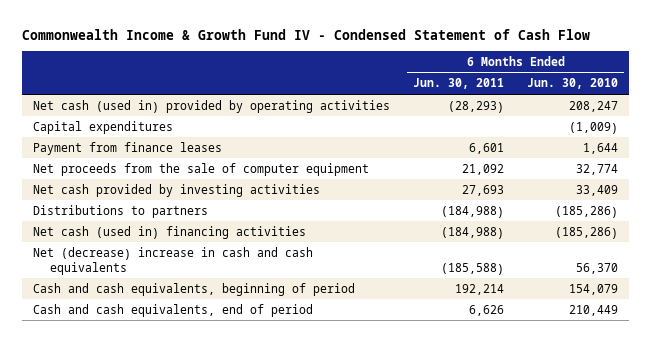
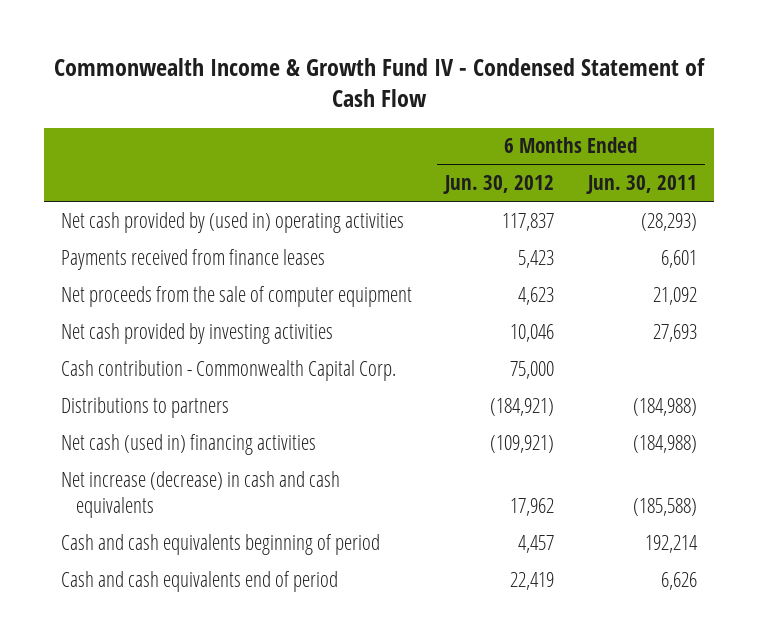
- | 6 Months Ended Jun. 30, 2011 | 6 Months Ended Jun. 30, 2010
+ | 6 Months Ended Jun. 30, 2012 | 6 Months Ended Jun. 30, 2011
- Net cash (used in) provided by operating activities | (28,293) | 208,247
- Capital expenditures | | (1,009)
- Payment from finance leases | 6,601 | 1,644
+ Net cash provided by (used in) operating activities | 117,837 | (28,293)
+ Payments received from finance leases | 5,423 | 6,601
+ Cash contribution - Commonwealth Capital Corp. | 75,000 |
- Net (decrease) increase in cash and cash equivalents | (185,588) | 56,370
- Cash and cash equivalents, beginning of period | 192,214 | 154,079
- Cash and cash equivalents, end of period | 6,626 | 210,449
+ Net increase (decrease) in cash and cash equivalents | 17,962 | (185,588)
+ Cash and cash equivalents beginning of period | 4,457 | 192,214
+ Cash and cash equivalents end of period | 22,419 | 6,626

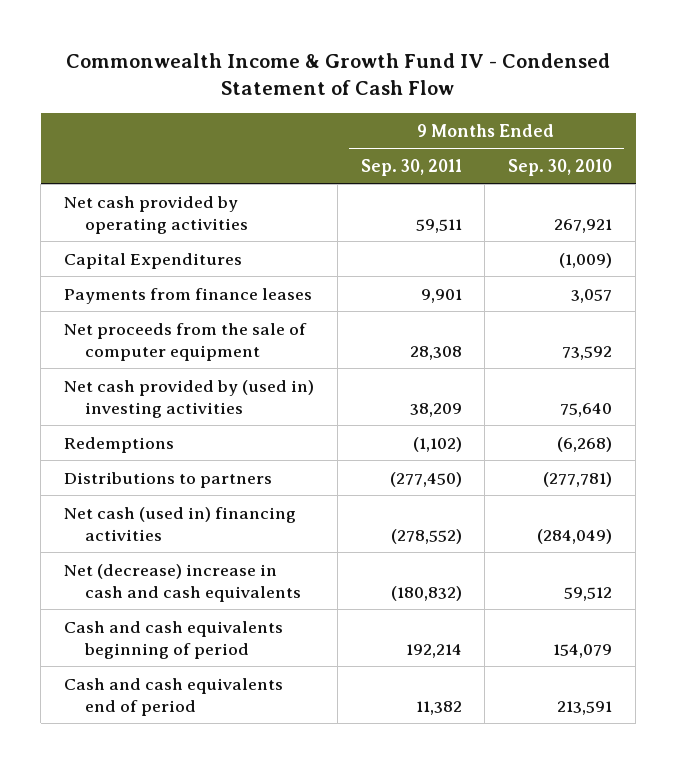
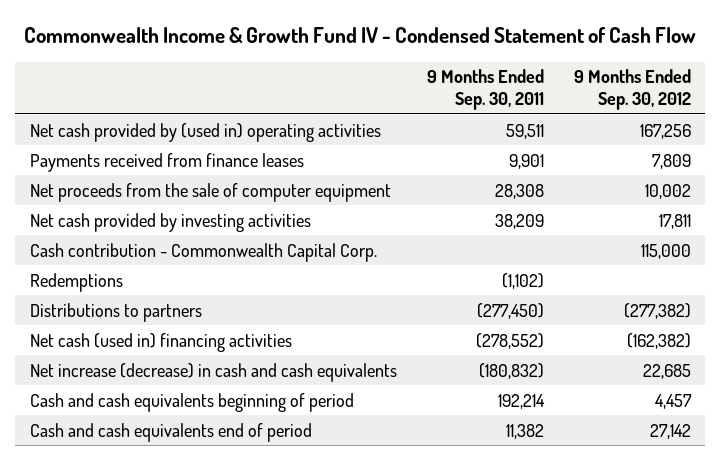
- | 9 Months Ended Sep. 30, 2011 | 9 Months Ended Sep. 30, 2010
+ | 9 Months Ended Sep. 30, 2011 | 9 Months Ended Sep. 30, 2012
- Net cash provided by operating activities | 59,511 | 267,921
- Capital Expenditures | | (1,009)
- Payments from finance leases | 9,901 | 3,057
+ Net cash provided by (used in) operating activities | 59,511 | 167,256
+ Payments received from finance leases | 9,901 | 7,809
- Net cash provided by (used in) investing activities | 38,209 | 75,640
+ Net cash provided by investing activities | 38,209 | 17,811
+ Cash contribution - Commonwealth Capital Corp. | | 115,000
- Net (decrease) increase in cash and cash equivalents | (180,832) | 59,512
+ Net increase (decrease) in cash and cash equivalents | (180,832) | 22,685

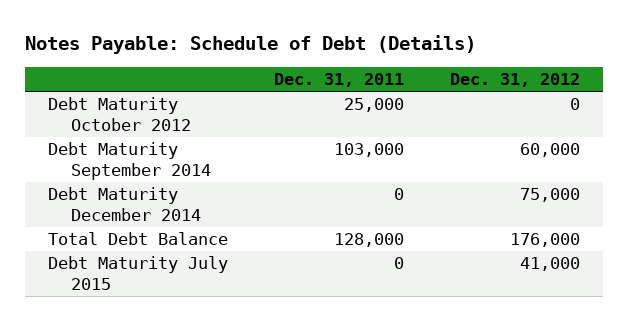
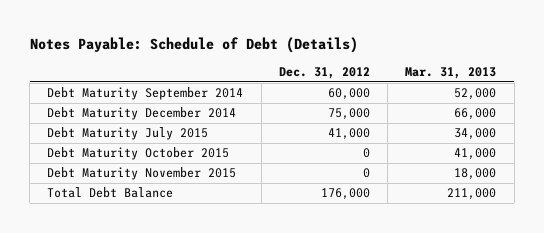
- | Dec. 31, 2011 | Dec. 31, 2012
+ | Dec. 31, 2012 | Mar. 31, 2013
- Debt Maturity October 2012 | 25,000 | 0
+ Debt Maturity October 2015 | 0 | 41,000
+ Debt Maturity November 2015 | 0 | 18,000
moved down: Total Debt Balance | 176,000 | 211,000

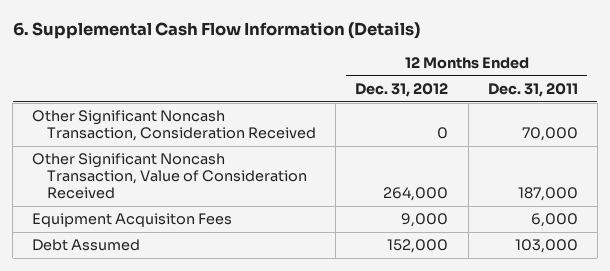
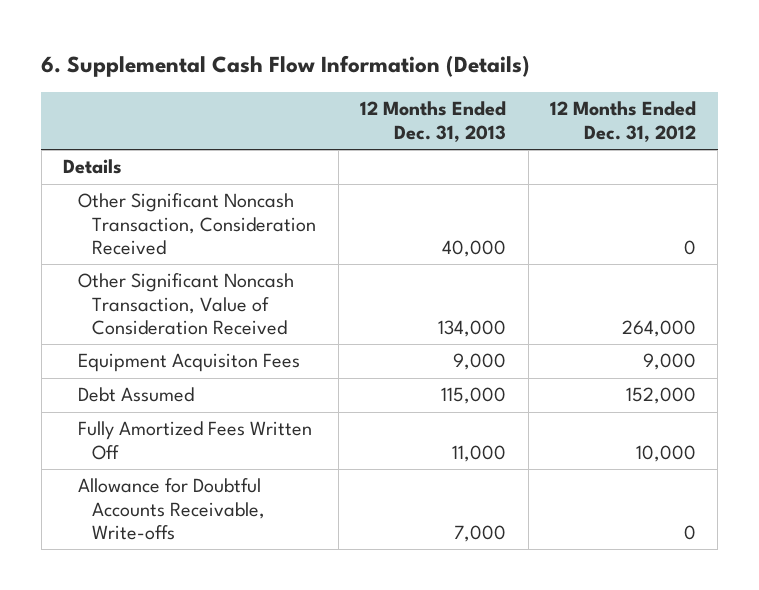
- | 12 Months Ended Dec. 31, 2012 | 12 Months Ended Dec. 31, 2011
+ | 12 Months Ended Dec. 31, 2013 | 12 Months Ended Dec. 31, 2012
+ Details
+ Fully Amortized Fees Written Off | 11,000 | 10,000
+ Allowance for Doubtful Accounts Receivable, Write-offs | 7,000 | 0

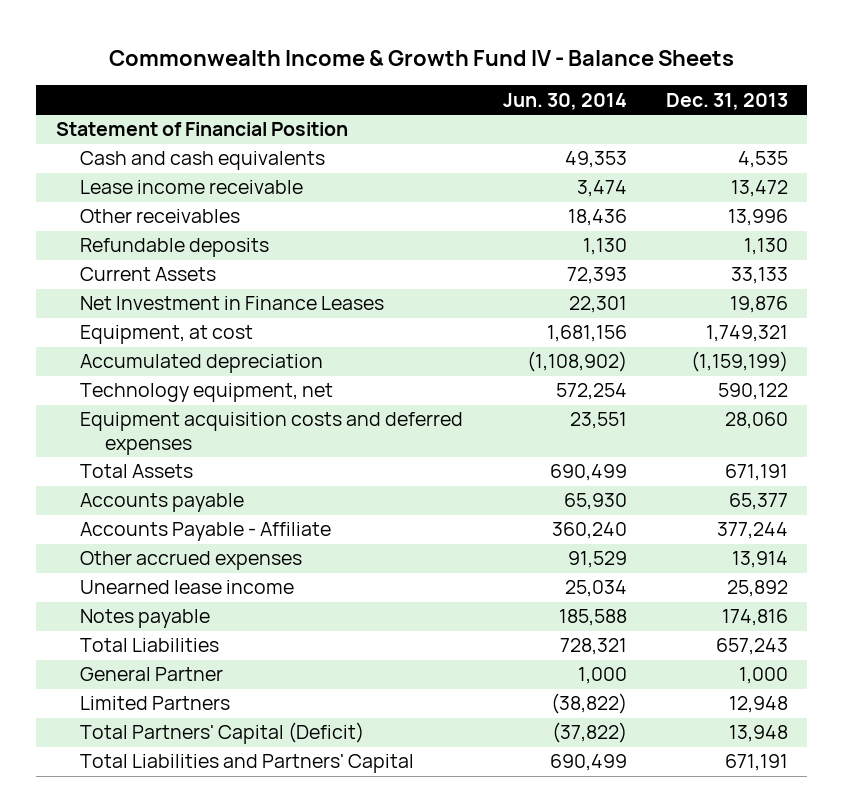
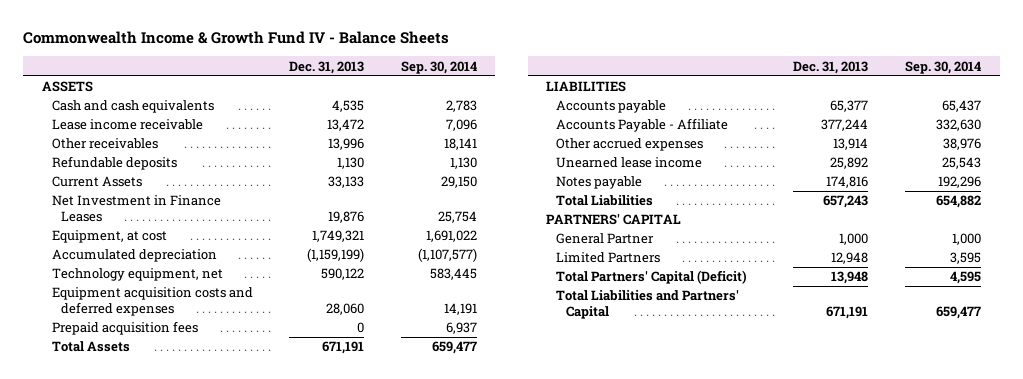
- | Jun. 30, 2014 | Dec. 31, 2013
+ | Dec. 31, 2013 | Sep. 30, 2014
- Statement of Financial Position
+ ASSETS
+ Prepaid acquisition fees | 0 | 6,937
+ LIABILITIES
+ PARTNERS' CAPITAL

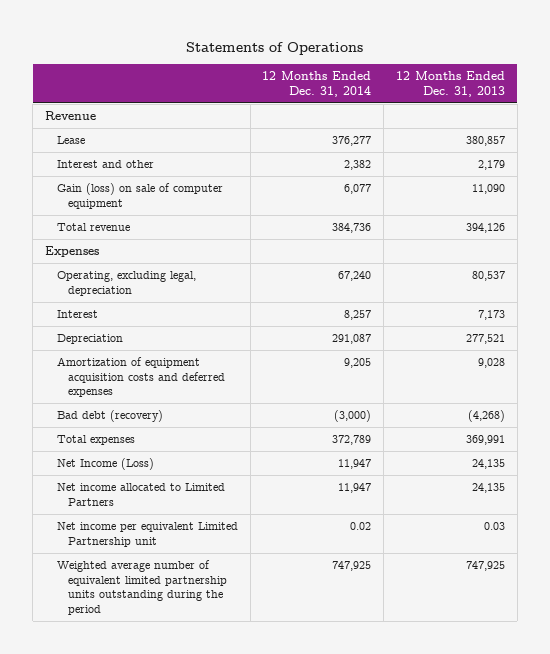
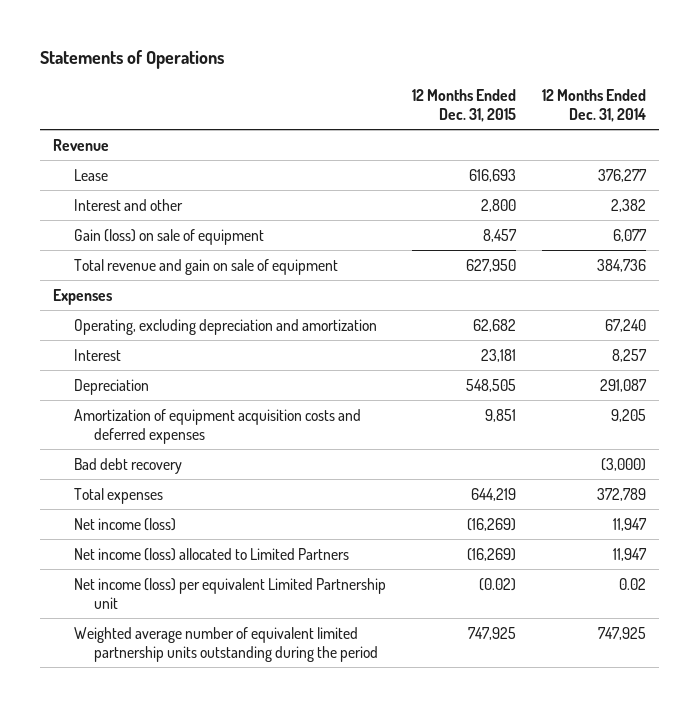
- | 12 Months Ended Dec. 31, 2014 | 12 Months Ended Dec. 31, 2013
+ | 12 Months Ended Dec. 31, 2015 | 12 Months Ended Dec. 31, 2014
- Gain (loss) on sale of computer equipment | 6,077 | 11,090
- Total revenue | 384,736 | 394,126
+ Gain (loss) on sale of equipment | 8,457 | 6,077
+ Total revenue and gain on sale of equipment | 627,950 | 384,736
- Operating, excluding legal, depreciation | 67,240 | 80,537
+ Operating, excluding depreciation and amortization | 62,682 | 67,240
- Bad debt (recovery) | (3,000) | (4,268)
+ Bad debt recovery | | (3,000)
- Net Income (Loss) | 11,947 | 24,135
- Net income allocated to Limited Partners | 11,947 | 24,135
- Net income per equivalent Limited Partnership unit | 0.02 | 0.03
+ Net income (loss) | (16,269) | 11,947
+ Net income (loss) allocated to Limited Partners | (16,269) | 11,947
+ Net income (loss) per equivalent Limited Partnership unit | (0.02) | 0.02

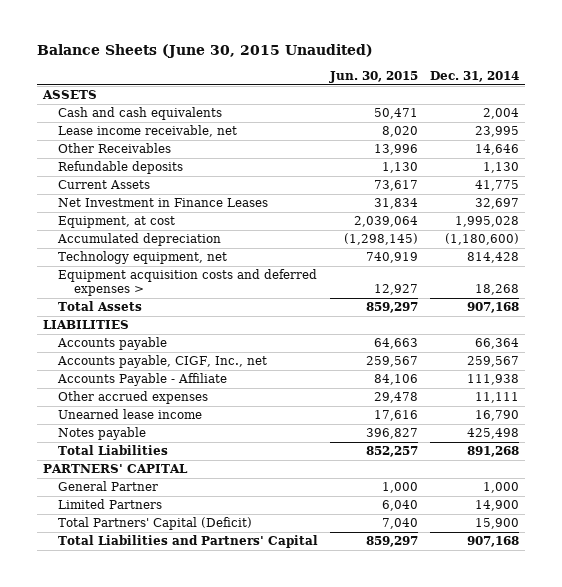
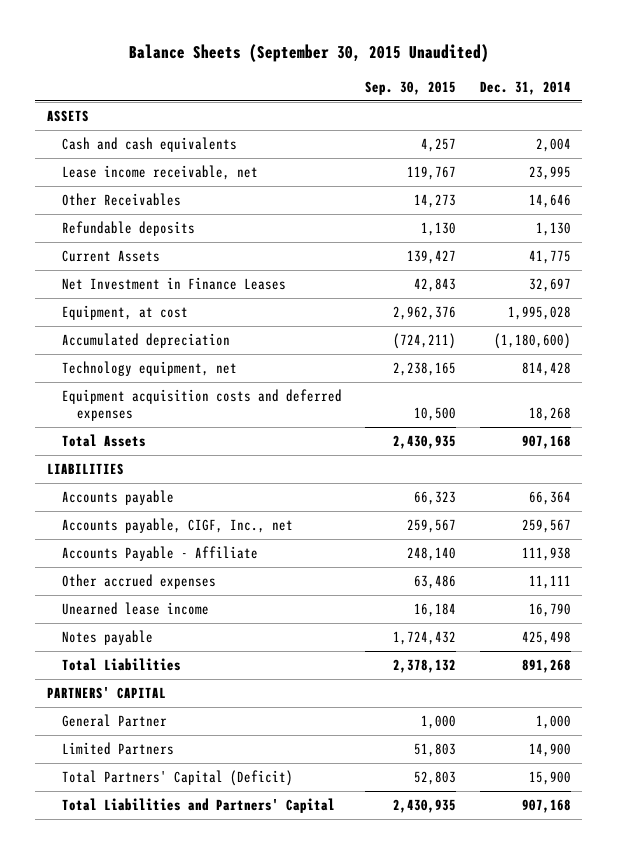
- Balance Sheets (June 30, 2015 Unaudited)
+ Balance Sheets (September 30, 2015 Unaudited)
- | Jun. 30, 2015 | Dec. 31, 2014
+ | Sep. 30, 2015 | Dec. 31, 2014
- Equipment acquisition costs and deferred expenses > | 12,927 | 18,268
+ Equipment acquisition costs and deferred expenses | 10,500 | 18,268

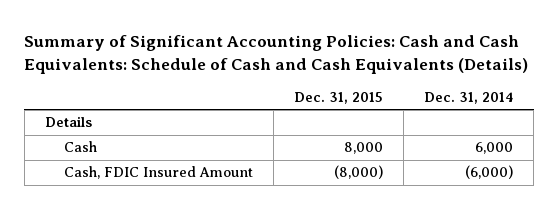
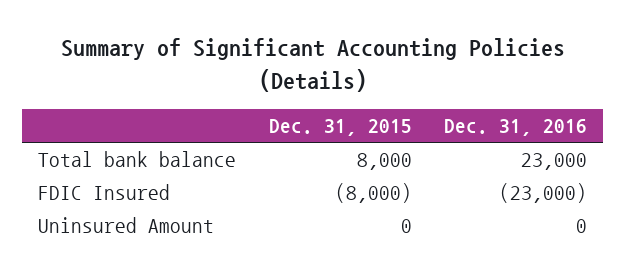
- Summary of Significant Accounting Policies: Cash and Cash Equivalents: Schedule of Cash and Cash Equivalents (Details)
+ Summary of Significant Accounting Policies (Details)
- | Dec. 31, 2015 | Dec. 31, 2014
+ | Dec. 31, 2015 | Dec. 31, 2016
- Details
- Cash | 8,000 | 6,000
- Cash, FDIC Insured Amount | (8,000) | (6,000)
+ Total bank balance | 8,000 | 23,000
+ FDIC Insured | (8,000) | (23,000)
+ Uninsured Amount | 0 | 0

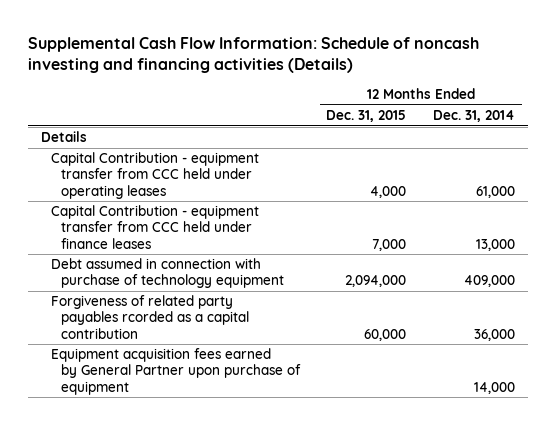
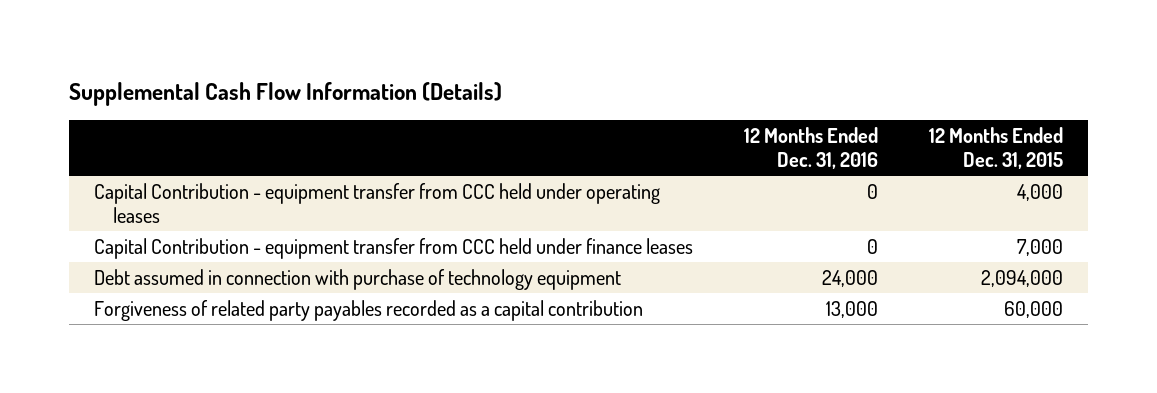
- Supplemental Cash Flow Information: Schedule of noncash investing and financing activities (Details)
+ Supplemental Cash Flow Information (Details)
- | 12 Months Ended Dec. 31, 2015 | 12 Months Ended Dec. 31, 2014
+ | 12 Months Ended Dec. 31, 2016 | 12 Months Ended Dec. 31, 2015
- Details
- Forgiveness of related party payables rcorded as a capital contribution | 60,000 | 36,000
- Equipment acquisition fees earned by General Partner upon purchase of equipment | | 14,000
+ Forgiveness of related party payables recorded as a capital contribution | 13,000 | 60,000

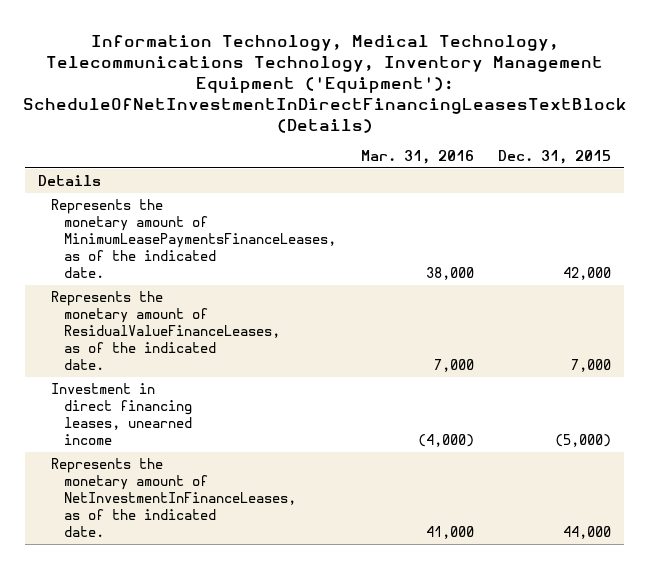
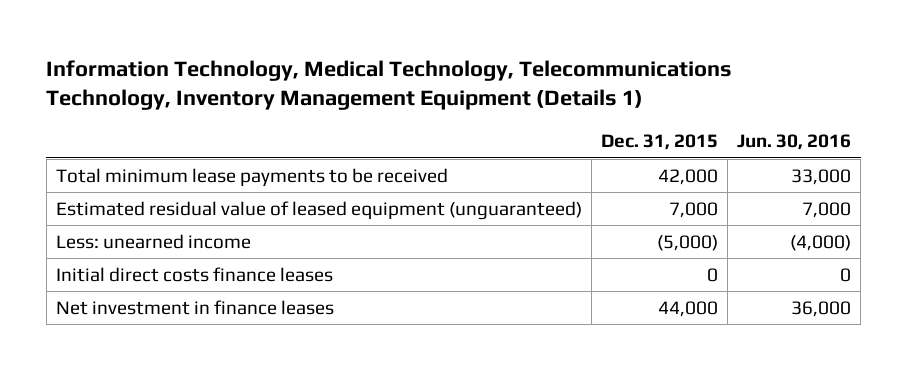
- Information Technology, Medical Technology, Telecommunications Technology, Inventory Management Equipment ('Equipment'): ScheduleOfNetInvestmentInDirectFinancingLeasesTextBlock (Details)
+ Information Technology, Medical Technology, Telecommunications Technology, Inventory Management Equipment (Details 1)
- | Mar. 31, 2016 | Dec. 31, 2015
+ | Dec. 31, 2015 | Jun. 30, 2016
- Details
- Represents the monetary amount of MinimumLeasePaymentsFinanceLeases, as of the indicated date. | 38,000 | 42,000
- Represents the monetary amount of ResidualValueFinanceLeases, as of the indicated date. | 7,000 | 7,000
- Investment in direct financing leases, unearned income | (4,000) | (5,000)
- Represents the monetary amount of NetInvestmentInFinanceLeases, as of the indicated date. | 41,000 | 44,000
+ Total minimum lease payments to be received | 42,000 | 33,000
+ Estimated residual value of leased equipment (unguaranteed) | 7,000 | 7,000
+ Less: unearned income | (5,000) | (4,000)
+ Initial direct costs finance leases | 0 | 0
+ Net investment in finance leases | 44,000 | 36,000

